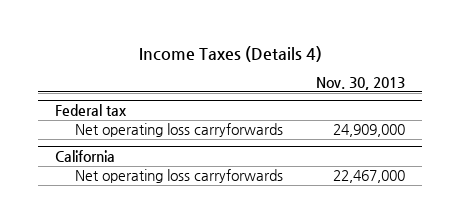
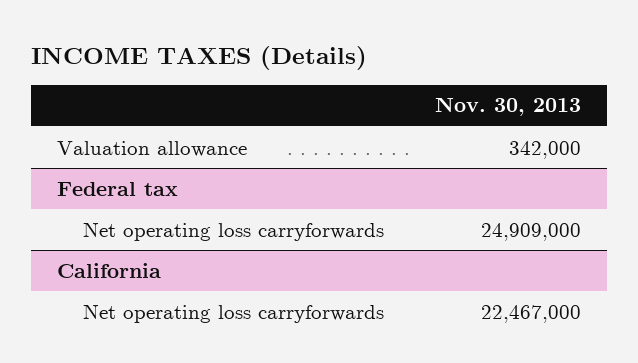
- Income Taxes (Details 4)
+ INCOME TAXES (Details)
+ Valuation allowance | 342,000

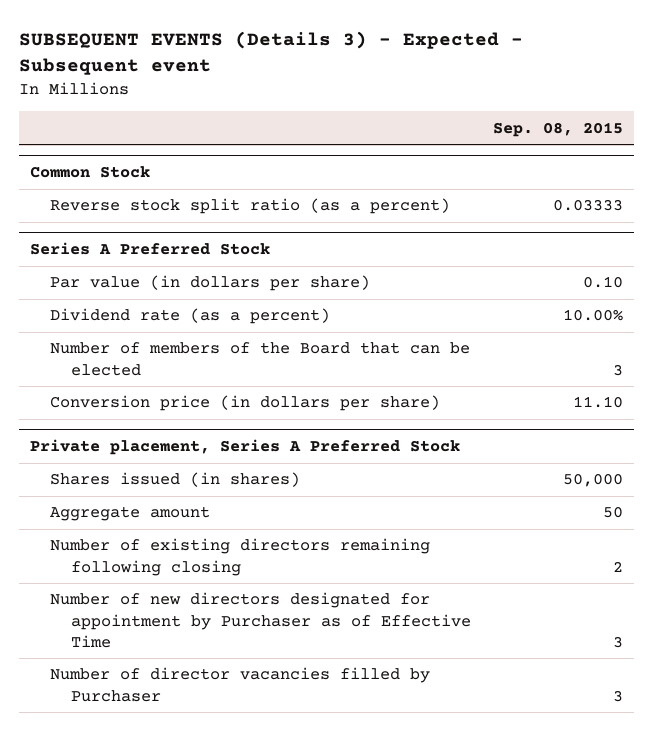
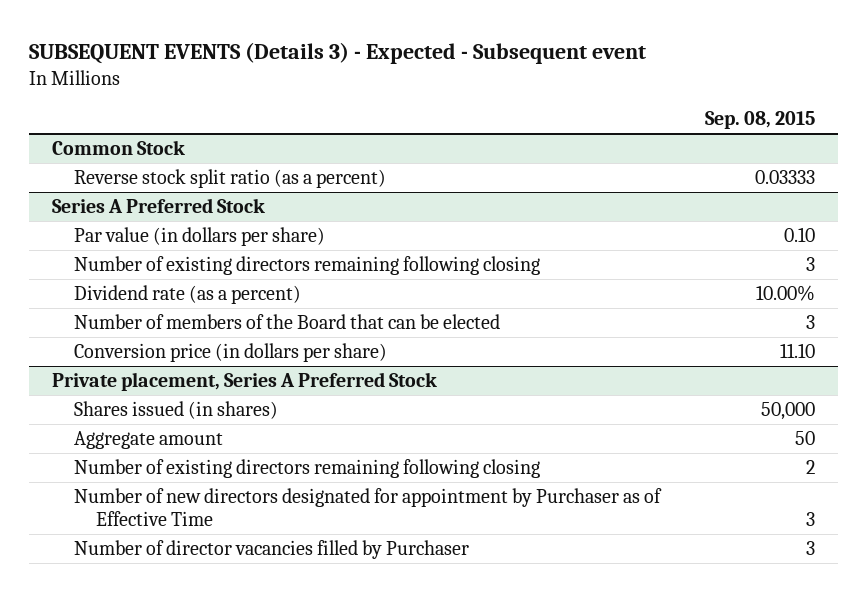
@ Series A Preferred Stock
+ Number of existing directors remaining following closing | 3

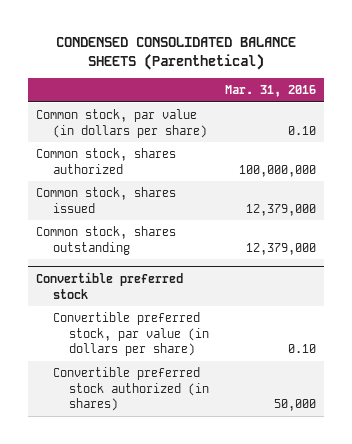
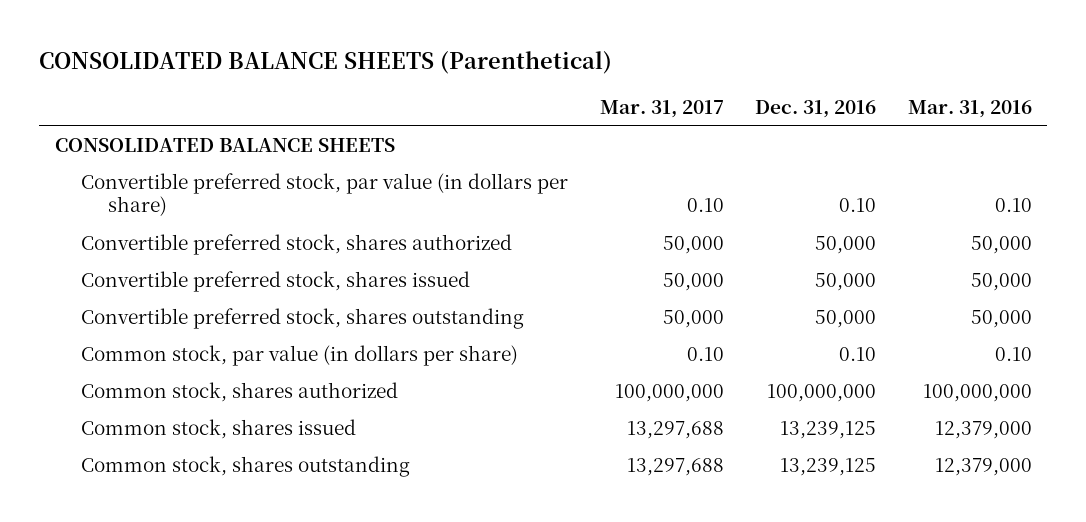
- CONDENSED CONSOLIDATED BALANCE SHEETS (Parenthetical)
+ CONSOLIDATED BALANCE SHEETS (Parenthetical)
- | Mar. 31, 2016
+ | Mar. 31, 2017 | Dec. 31, 2016 | Mar. 31, 2016
+ CONSOLIDATED BALANCE SHEETS
+ Convertible preferred stock, par value (in dollars per share) | 0.10 | 0.10 | 0.10
+ Convertible preferred stock, shares authorized | 50,000 | 50,000 | 50,000
+ Convertible preferred stock, shares issued | 50,000 | 50,000 | 50,000
+ Convertible preferred stock, shares outstanding | 50,000 | 50,000 | 50,000
- Convertible preferred stock
- Convertible preferred stock, par value (in dollars per share) | 0.10
- Convertible preferred stock authorized (in shares) | 50,000

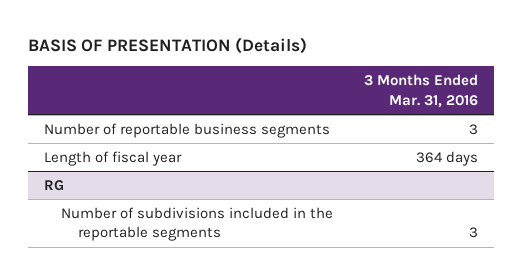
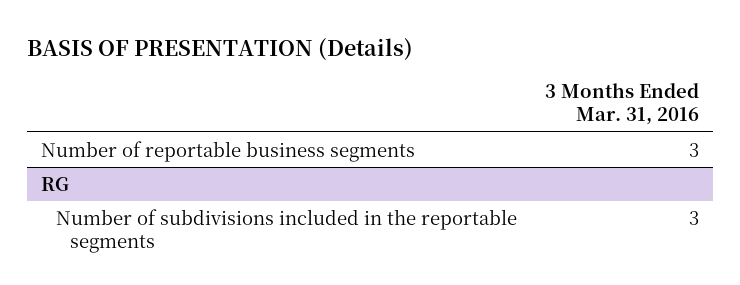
- Length of fiscal year | 364 days

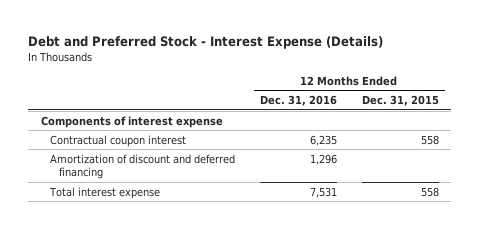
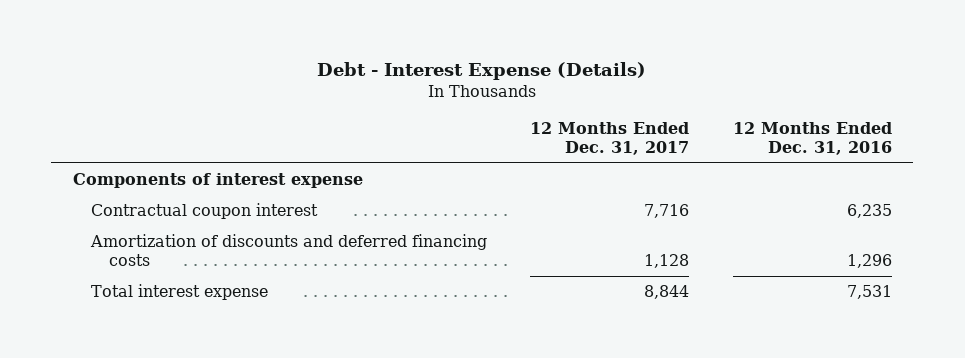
- Debt and Preferred Stock - Interest Expense (Details)
+ Debt - Interest Expense (Details)
- | 12 Months Ended Dec. 31, 2016 | 12 Months Ended Dec. 31, 2015
+ | 12 Months Ended Dec. 31, 2017 | 12 Months Ended Dec. 31, 2016
- Amortization of discount and deferred financing | 1,296 |
+ Amortization of discounts and deferred financing costs | 1,128 | 1,296

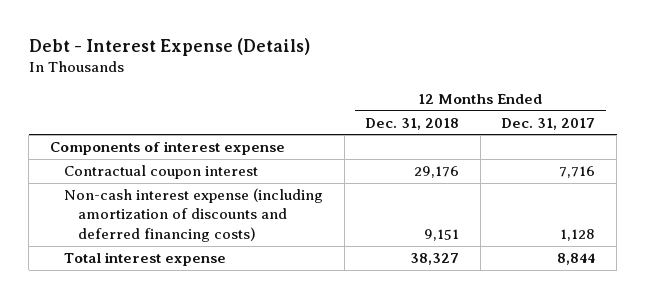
- | 12 Months Ended Dec. 31, 2017 | 12 Months Ended Dec. 31, 2016
+ | 12 Months Ended Dec. 31, 2018 | 12 Months Ended Dec. 31, 2017
- Amortization of discounts and deferred financing costs | 1,128 | 1,296
+ Non-cash interest expense (including amortization of discounts and deferred financing costs) | 9,151 | 1,128

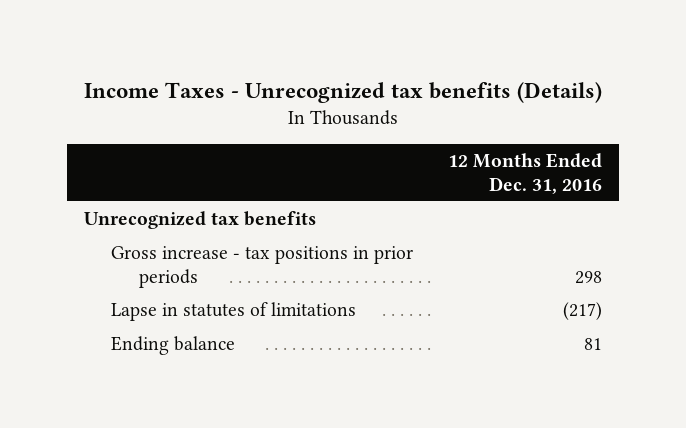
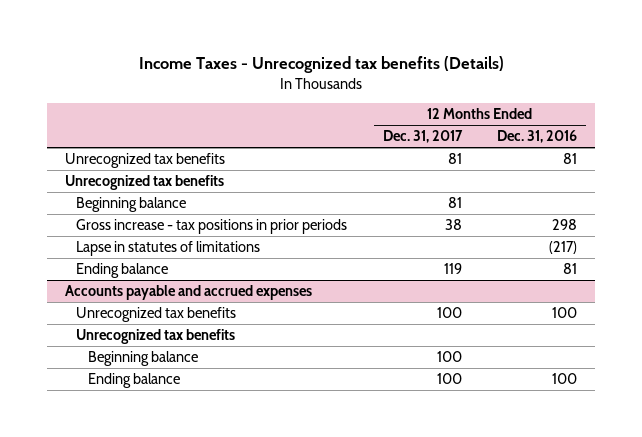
- | 12 Months Ended Dec. 31, 2016
+ | 12 Months Ended Dec. 31, 2017 | 12 Months Ended Dec. 31, 2016
+ Unrecognized tax benefits | 81 | 81
+ Beginning balance | 81 |
+ Accounts payable and accrued expenses
+ Unrecognized tax benefits | 100 | 100
+ Unrecognized tax benefits
+ Beginning balance | 100 |
+ Ending balance | 100 | 100

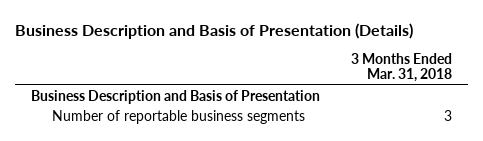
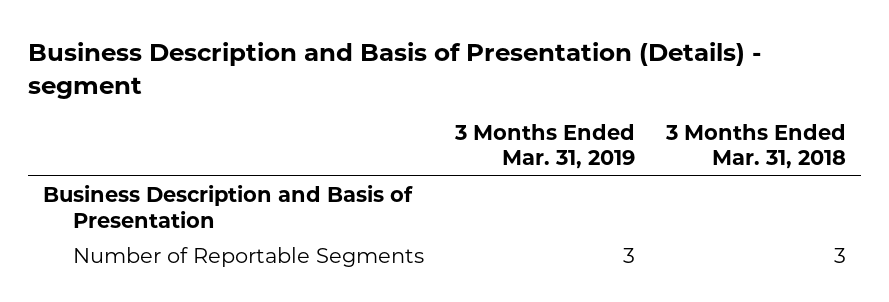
- Business Description and Basis of Presentation (Details)
+ Business Description and Basis of Presentation (Details) - segment
- | 3 Months Ended Mar. 31, 2018
+ | 3 Months Ended Mar. 31, 2019 | 3 Months Ended Mar. 31, 2018
- Number of reportable business segments | 3
+ Number of Reportable Segments | 3 | 3

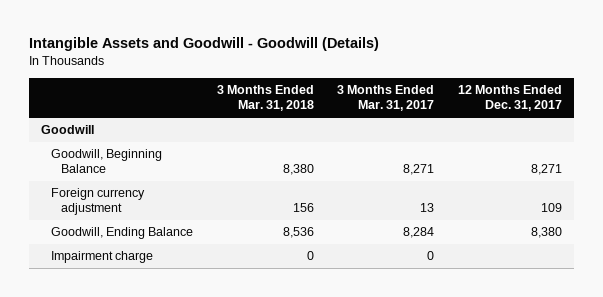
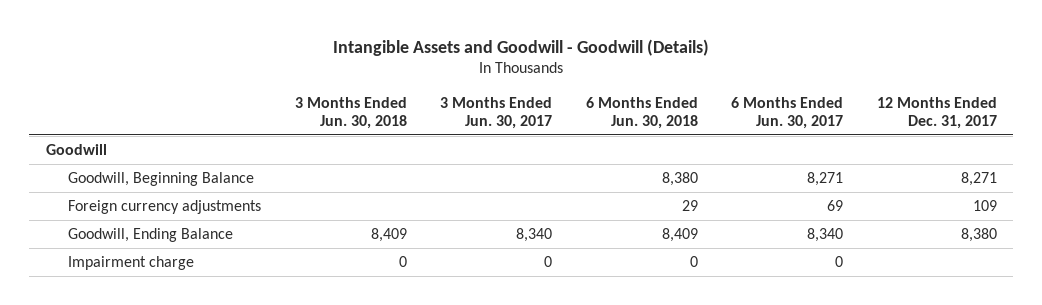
- | 3 Months Ended Mar. 31, 2018 | 3 Months Ended Mar. 31, 2017 | 12 Months Ended Dec. 31, 2017
+ | 3 Months Ended Jun. 30, 2018 | 3 Months Ended Jun. 30, 2017 | 6 Months Ended Jun. 30, 2018 | 6 Months Ended Jun. 30, 2017 | 12 Months Ended Dec. 31, 2017
- Foreign currency adjustment | 156 | 13 | 109
+ Foreign currency adjustments | | | 29 | 69 | 109

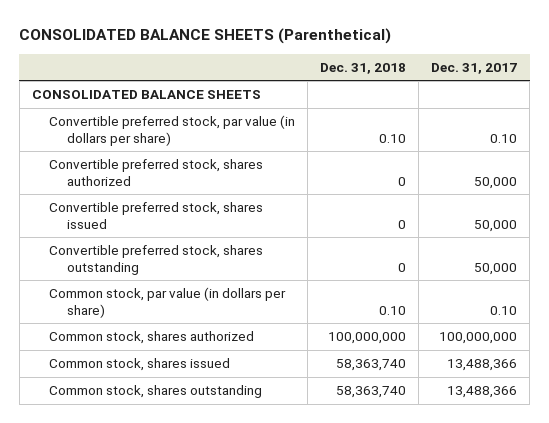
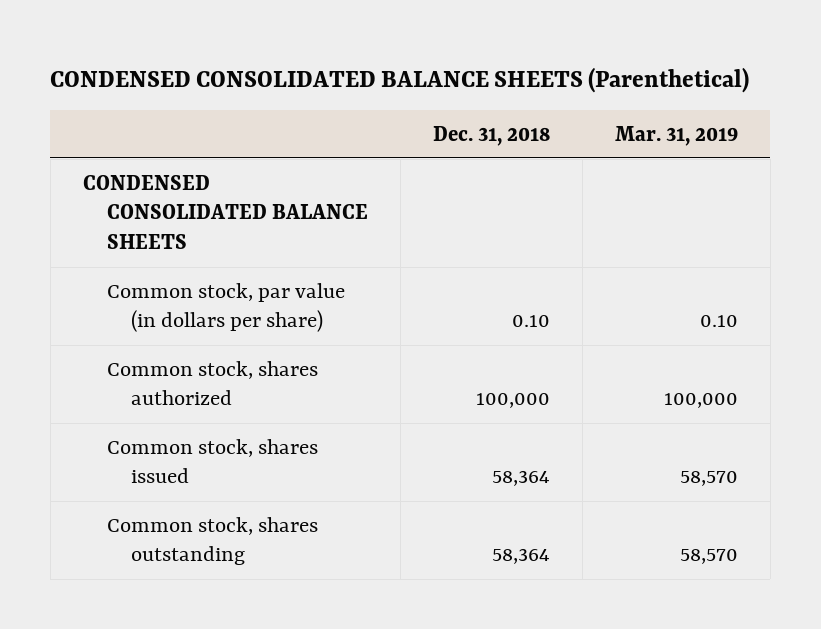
- CONSOLIDATED BALANCE SHEETS (Parenthetical)
+ CONDENSED CONSOLIDATED BALANCE SHEETS (Parenthetical)
- | Dec. 31, 2018 | Dec. 31, 2017
+ | Dec. 31, 2018 | Mar. 31, 2019
- CONSOLIDATED BALANCE SHEETS
- Convertible preferred stock, par value (in dollars per share) | 0.10 | 0.10
- Convertible preferred stock, shares authorized | 0 | 50,000
- Convertible preferred stock, shares issued | 0 | 50,000
- Convertible preferred stock, shares outstanding | 0 | 50,000
+ CONDENSED CONSOLIDATED BALANCE SHEETS
- Common stock, shares authorized | 100,000,000 | 100,000,000
- Common stock, shares issued | 58,363,740 | 13,488,366
- Common stock, shares outstanding | 58,363,740 | 13,488,366
+ Common stock, shares authorized | 100,000 | 100,000
+ Common stock, shares issued | 58,364 | 58,570
+ Common stock, shares outstanding | 58,364 | 58,570

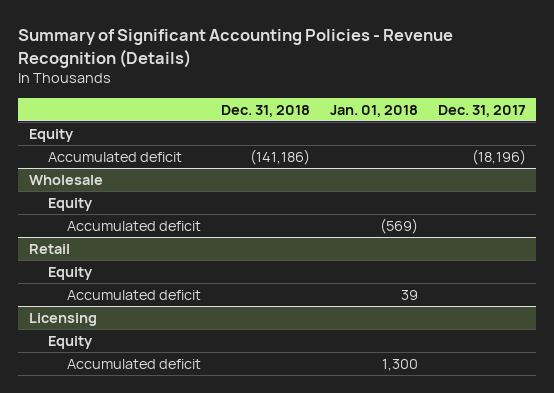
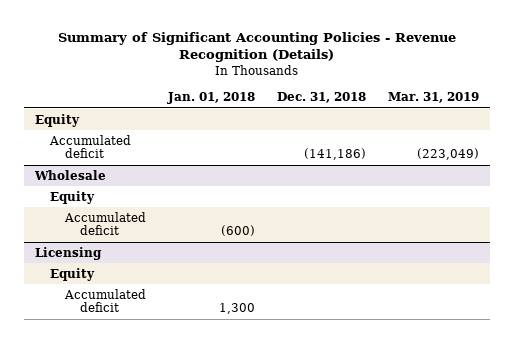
- | Dec. 31, 2018 | Jan. 01, 2018 | Dec. 31, 2017
+ | Jan. 01, 2018 | Dec. 31, 2018 | Mar. 31, 2019
@ Wholesale
- Accumulated deficit | | (569) |
- Retail
- Equity
- Accumulated deficit | | 39 |
@ Wholesale
+ Accumulated deficit | (600) | |

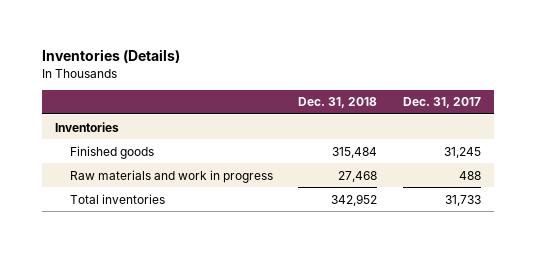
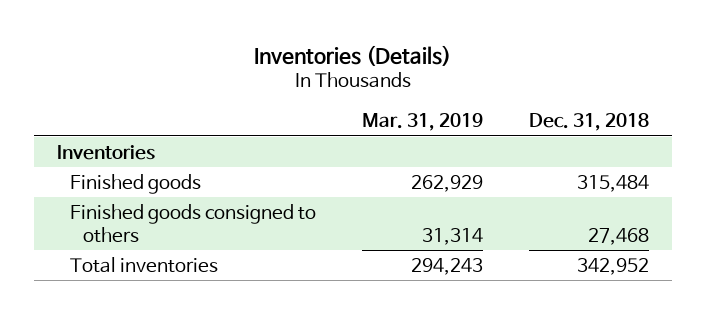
- | Dec. 31, 2018 | Dec. 31, 2017
+ | Mar. 31, 2019 | Dec. 31, 2018
- Raw materials and work in progress | 27,468 | 488
+ Finished goods consigned to others | 31,314 | 27,468

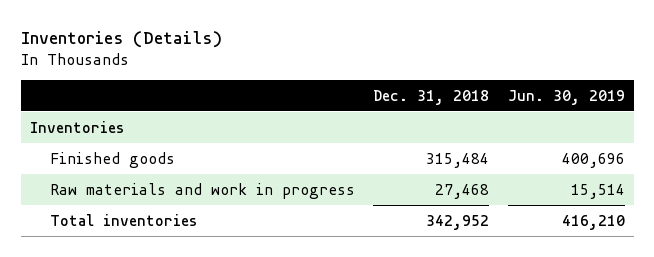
- | Mar. 31, 2019 | Dec. 31, 2018
+ | Dec. 31, 2018 | Jun. 30, 2019
- Finished goods consigned to others | 31,314 | 27,468
+ Raw materials and work in progress | 27,468 | 15,514

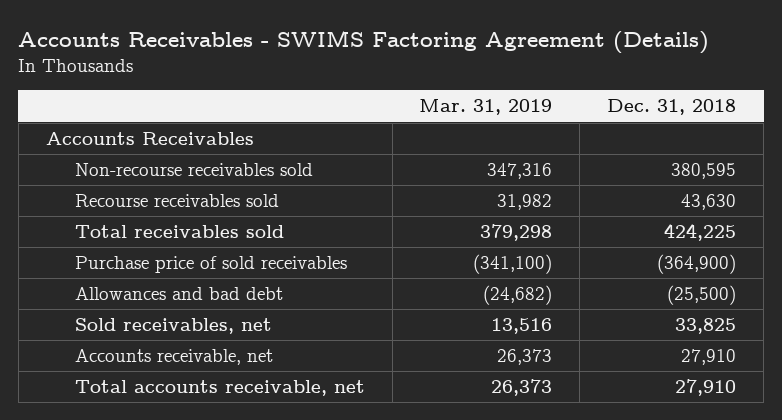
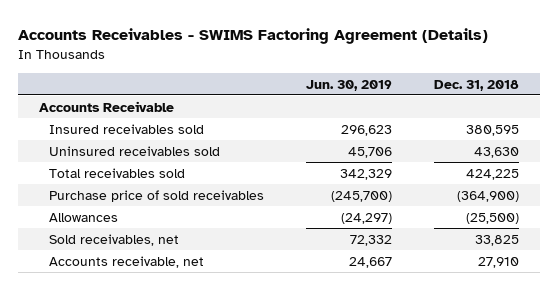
- | Mar. 31, 2019 | Dec. 31, 2018
+ | Jun. 30, 2019 | Dec. 31, 2018
- Accounts Receivables
- Non-recourse receivables sold | 347,316 | 380,595
- Recourse receivables sold | 31,982 | 43,630
+ Accounts Receivable
+ Insured receivables sold | 296,623 | 380,595
+ Uninsured receivables sold | 45,706 | 43,630
- Allowances and bad debt | (24,682) | (25,500)
+ Allowances | (24,297) | (25,500)
- Total accounts receivable, net | 26,373 | 27,910

